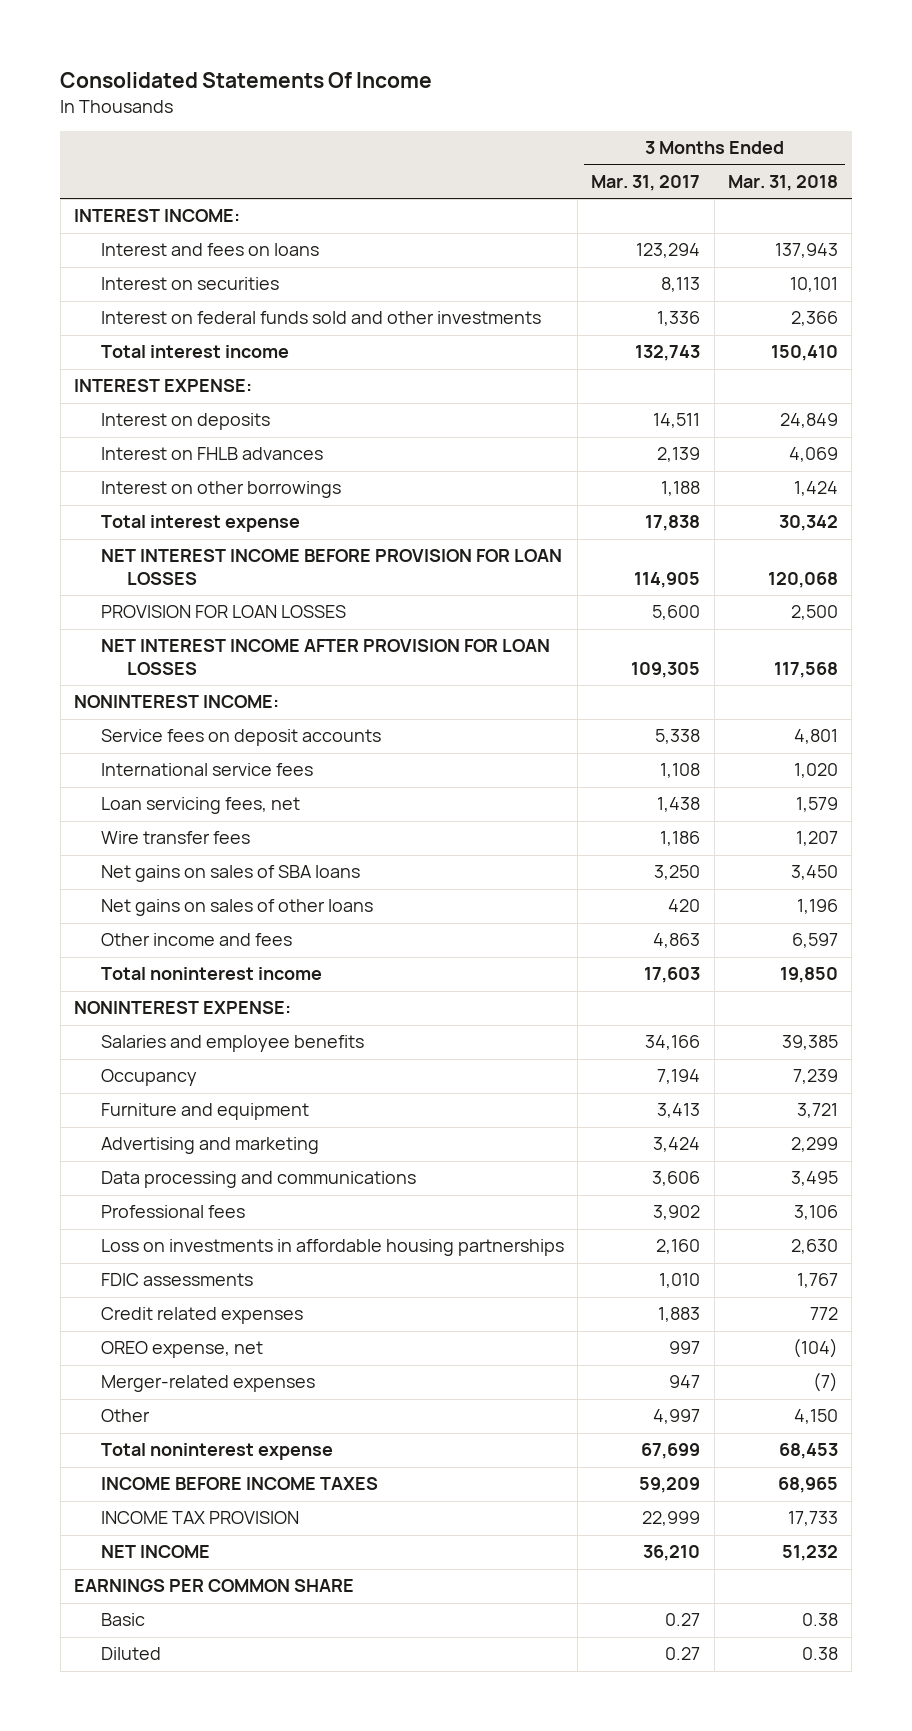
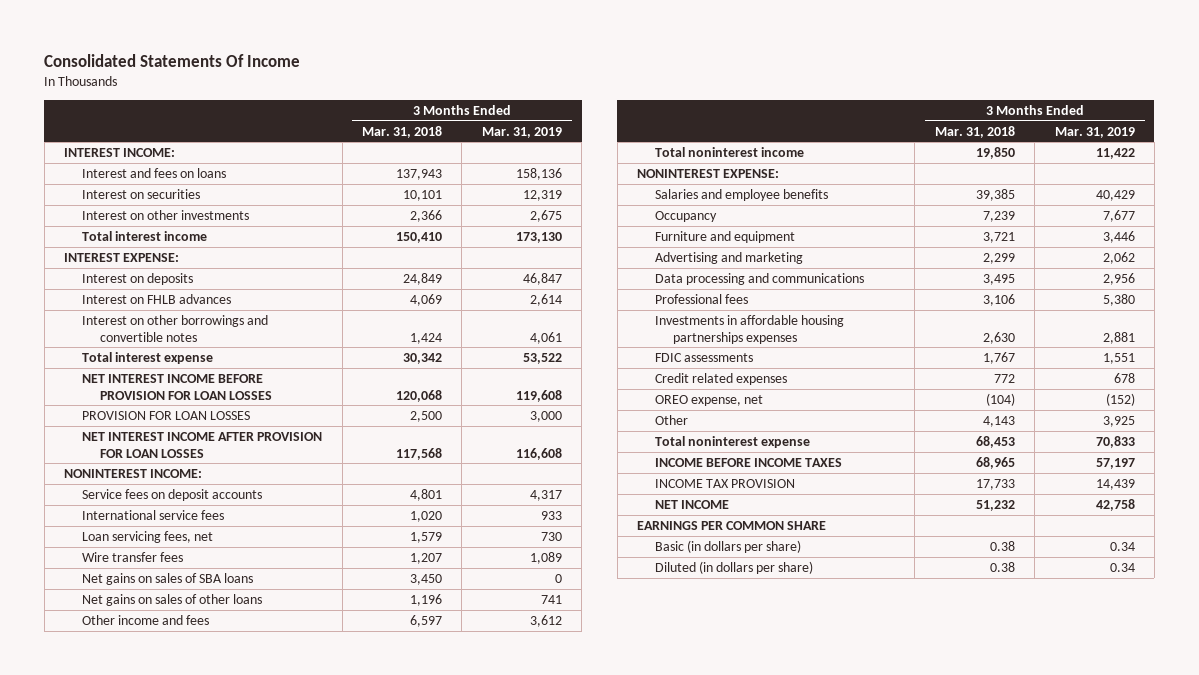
- | 3 Months Ended Mar. 31, 2017 | 3 Months Ended Mar. 31, 2018
+ | 3 Months Ended Mar. 31, 2018 | 3 Months Ended Mar. 31, 2019
- Interest on federal funds sold and other investments | 1,336 | 2,366
+ Interest on other investments | 2,366 | 2,675
- Interest on other borrowings | 1,188 | 1,424
+ Interest on other borrowings and convertible notes | 1,424 | 4,061
- Loss on investments in affordable housing partnerships | 2,160 | 2,630
+ Investments in affordable housing partnerships expenses | 2,630 | 2,881
- Merger-related expenses | 947 | (7)
- Other | 4,997 | 4,150
+ Other | 4,143 | 3,925
- Basic | 0.27 | 0.38
- Diluted | 0.27 | 0.38
+ Basic (in dollars per share) | 0.38 | 0.34
+ Diluted (in dollars per share) | 0.38 | 0.34

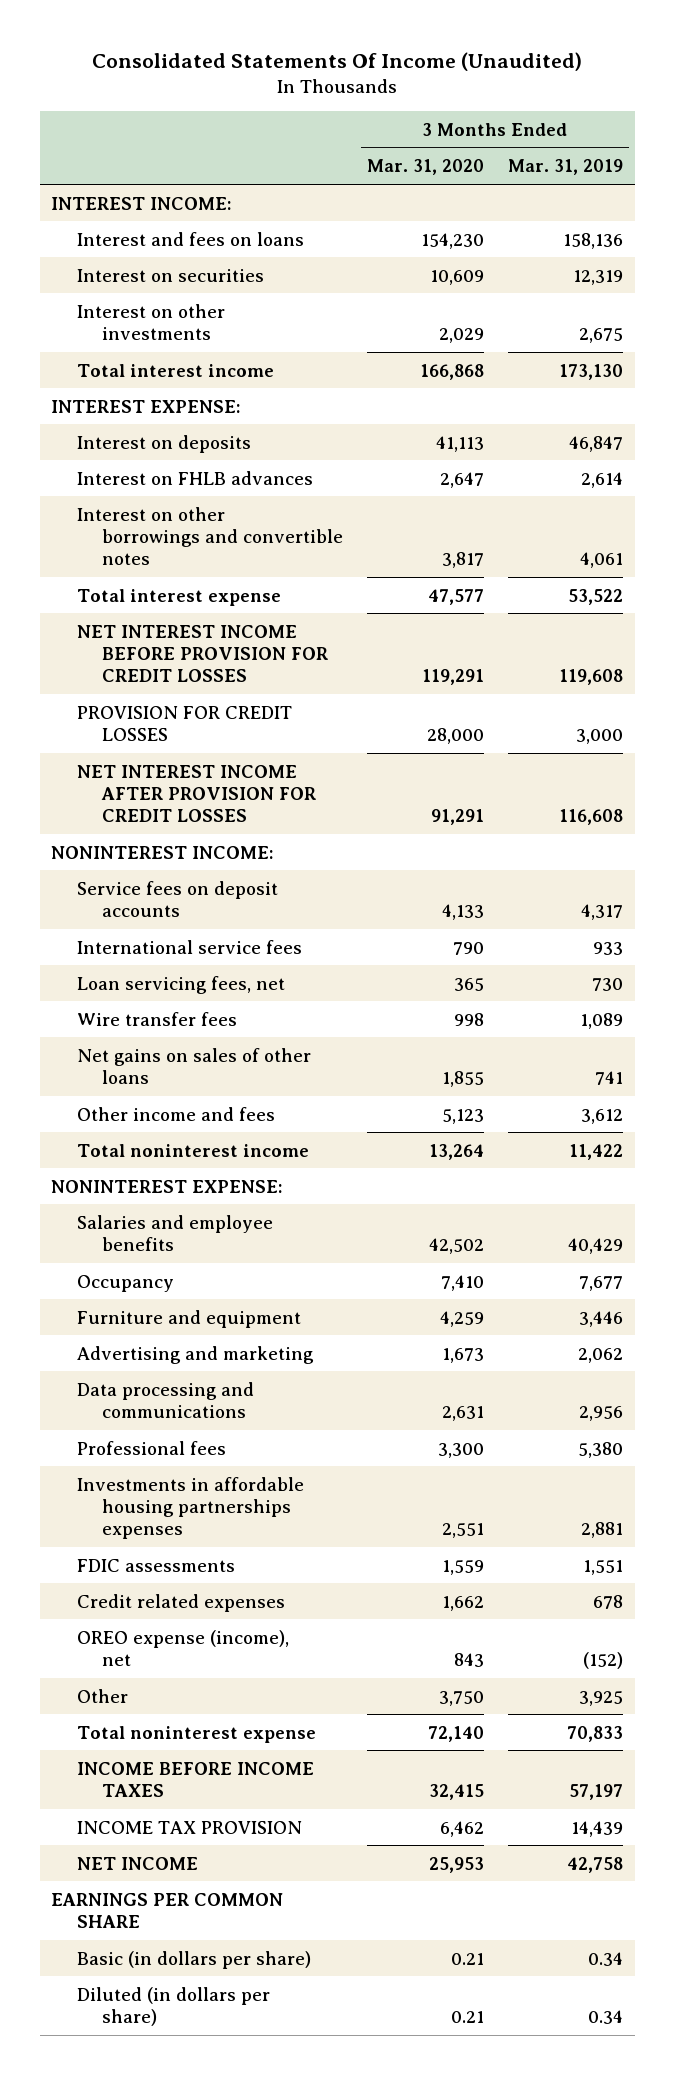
- Consolidated Statements Of Income
+ Consolidated Statements Of Income (Unaudited)
- | 3 Months Ended Mar. 31, 2018 | 3 Months Ended Mar. 31, 2019
+ | 3 Months Ended Mar. 31, 2020 | 3 Months Ended Mar. 31, 2019
- NET INTEREST INCOME BEFORE PROVISION FOR LOAN LOSSES | 120,068 | 119,608
- PROVISION FOR LOAN LOSSES | 2,500 | 3,000
- NET INTEREST INCOME AFTER PROVISION FOR LOAN LOSSES | 117,568 | 116,608
+ NET INTEREST INCOME BEFORE PROVISION FOR CREDIT LOSSES | 119,291 | 119,608
+ PROVISION FOR CREDIT LOSSES | 28,000 | 3,000
+ NET INTEREST INCOME AFTER PROVISION FOR CREDIT LOSSES | 91,291 | 116,608
- Net gains on sales of SBA loans | 3,450 | 0
- OREO expense, net | (104) | (152)
+ OREO expense (income), net | 843 | (152)

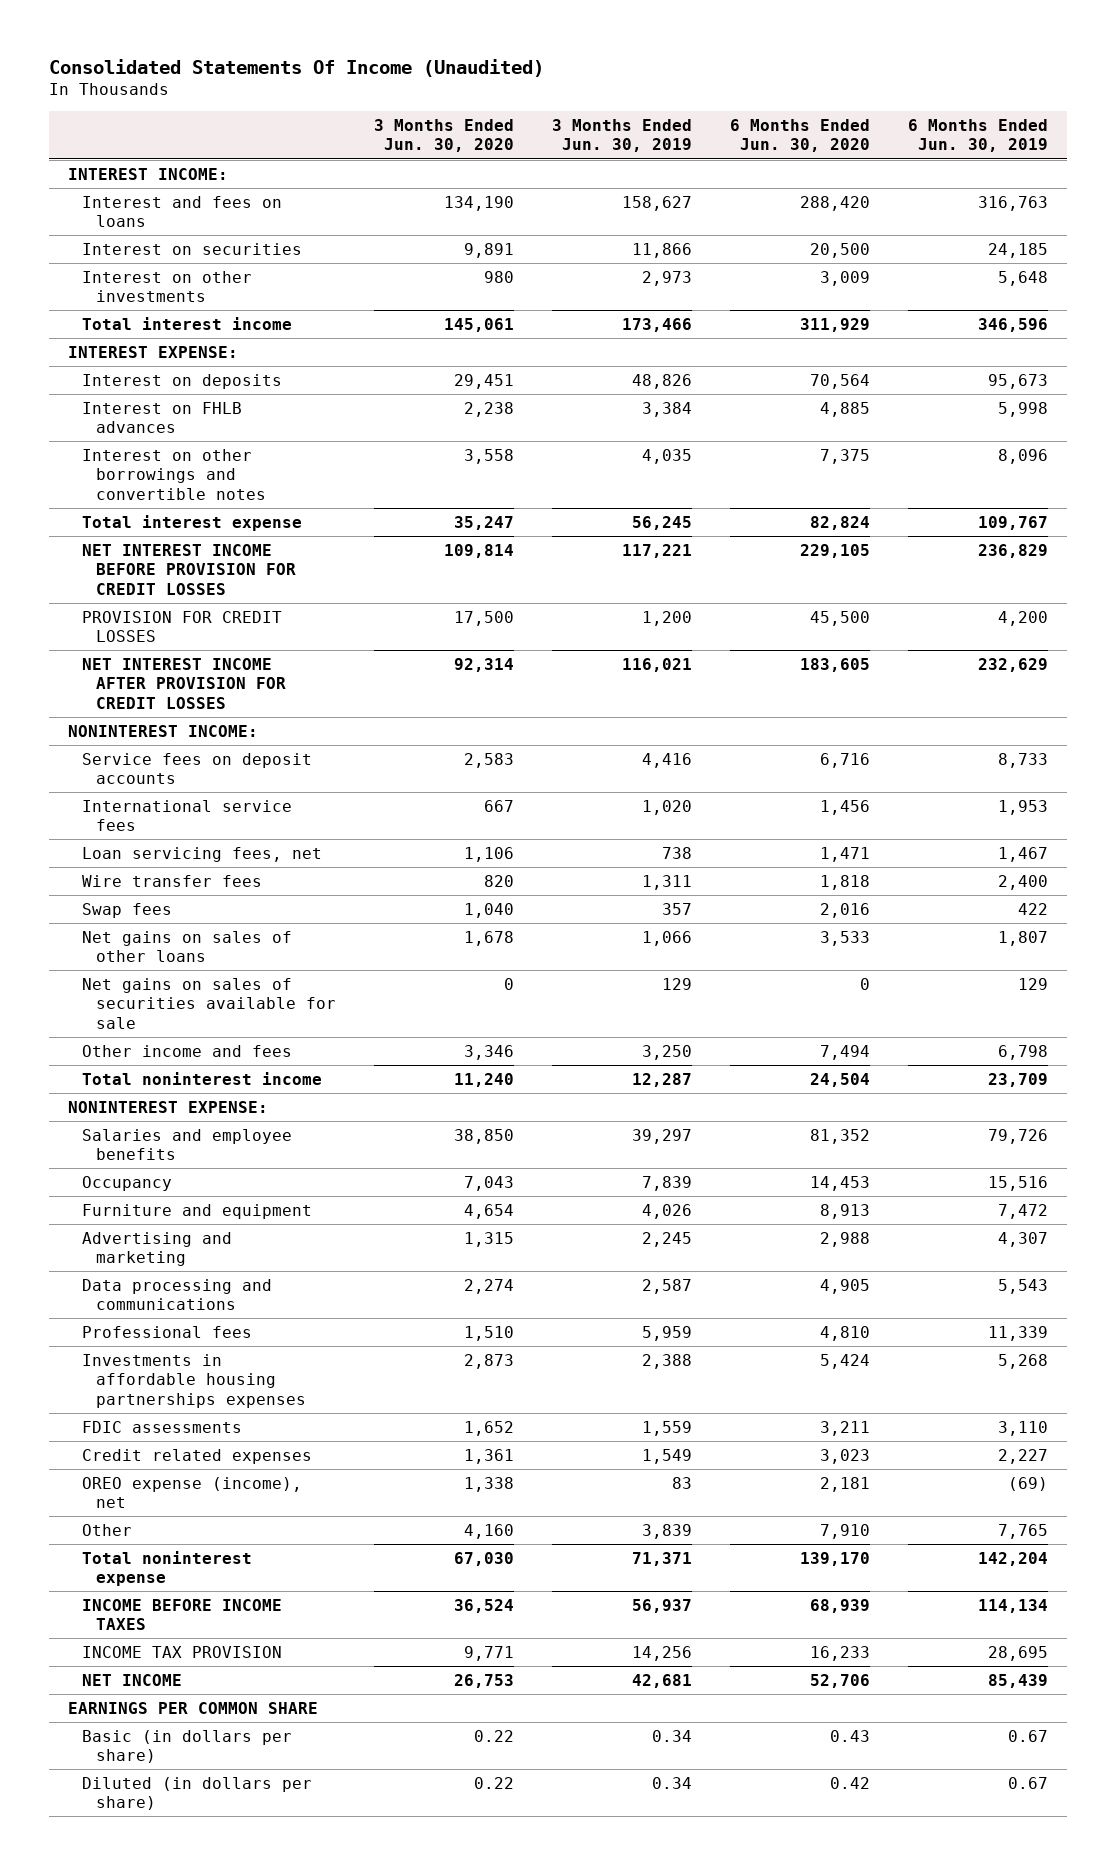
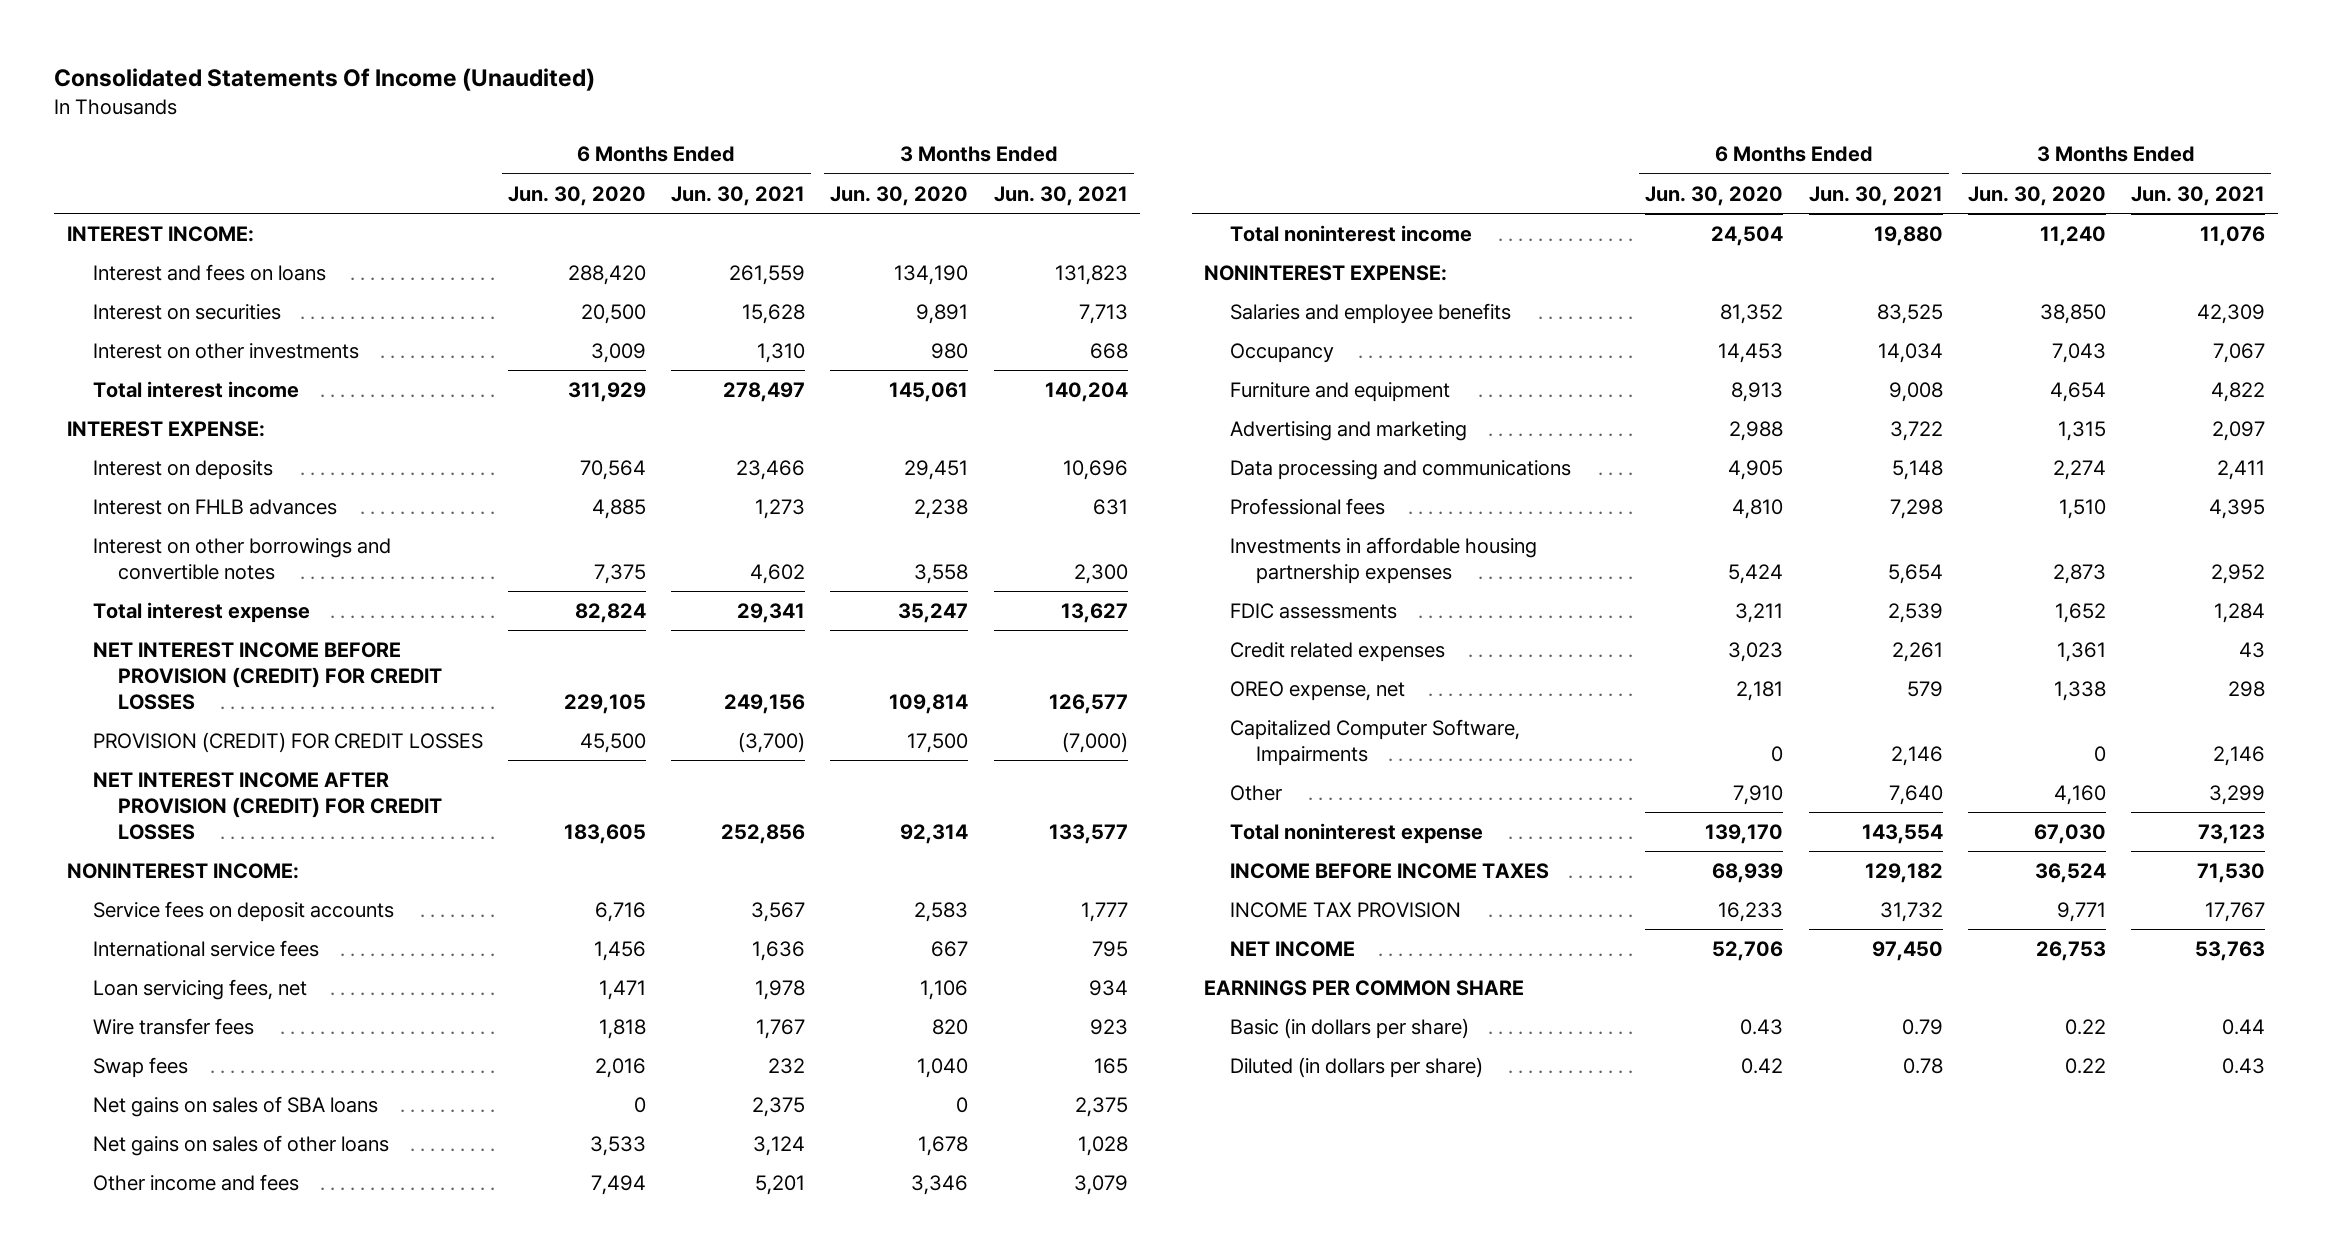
- | 3 Months Ended Jun. 30, 2020 | 3 Months Ended Jun. 30, 2019 | 6 Months Ended Jun. 30, 2020 | 6 Months Ended Jun. 30, 2019
+ | 6 Months Ended Jun. 30, 2020 | 6 Months Ended Jun. 30, 2021 | 3 Months Ended Jun. 30, 2020 | 3 Months Ended Jun. 30, 2021
- NET INTEREST INCOME BEFORE PROVISION FOR CREDIT LOSSES | 109,814 | 117,221 | 229,105 | 236,829
- PROVISION FOR CREDIT LOSSES | 17,500 | 1,200 | 45,500 | 4,200
- NET INTEREST INCOME AFTER PROVISION FOR CREDIT LOSSES | 92,314 | 116,021 | 183,605 | 232,629
+ NET INTEREST INCOME BEFORE PROVISION (CREDIT) FOR CREDIT LOSSES | 229,105 | 249,156 | 109,814 | 126,577
+ PROVISION (CREDIT) FOR CREDIT LOSSES | 45,500 | (3,700) | 17,500 | (7,000)
+ NET INTEREST INCOME AFTER PROVISION (CREDIT) FOR CREDIT LOSSES | 183,605 | 252,856 | 92,314 | 133,577
+ Net gains on sales of SBA loans | 0 | 2,375 | 0 | 2,375
- Net gains on sales of securities available for sale | 0 | 129 | 0 | 129
- Investments in affordable housing partnerships expenses | 2,873 | 2,388 | 5,424 | 5,268
+ Investments in affordable housing partnership expenses | 5,424 | 5,654 | 2,873 | 2,952
- OREO expense (income), net | 1,338 | 83 | 2,181 | (69)
+ OREO expense, net | 2,181 | 579 | 1,338 | 298
+ Capitalized Computer Software, Impairments | 0 | 2,146 | 0 | 2,146

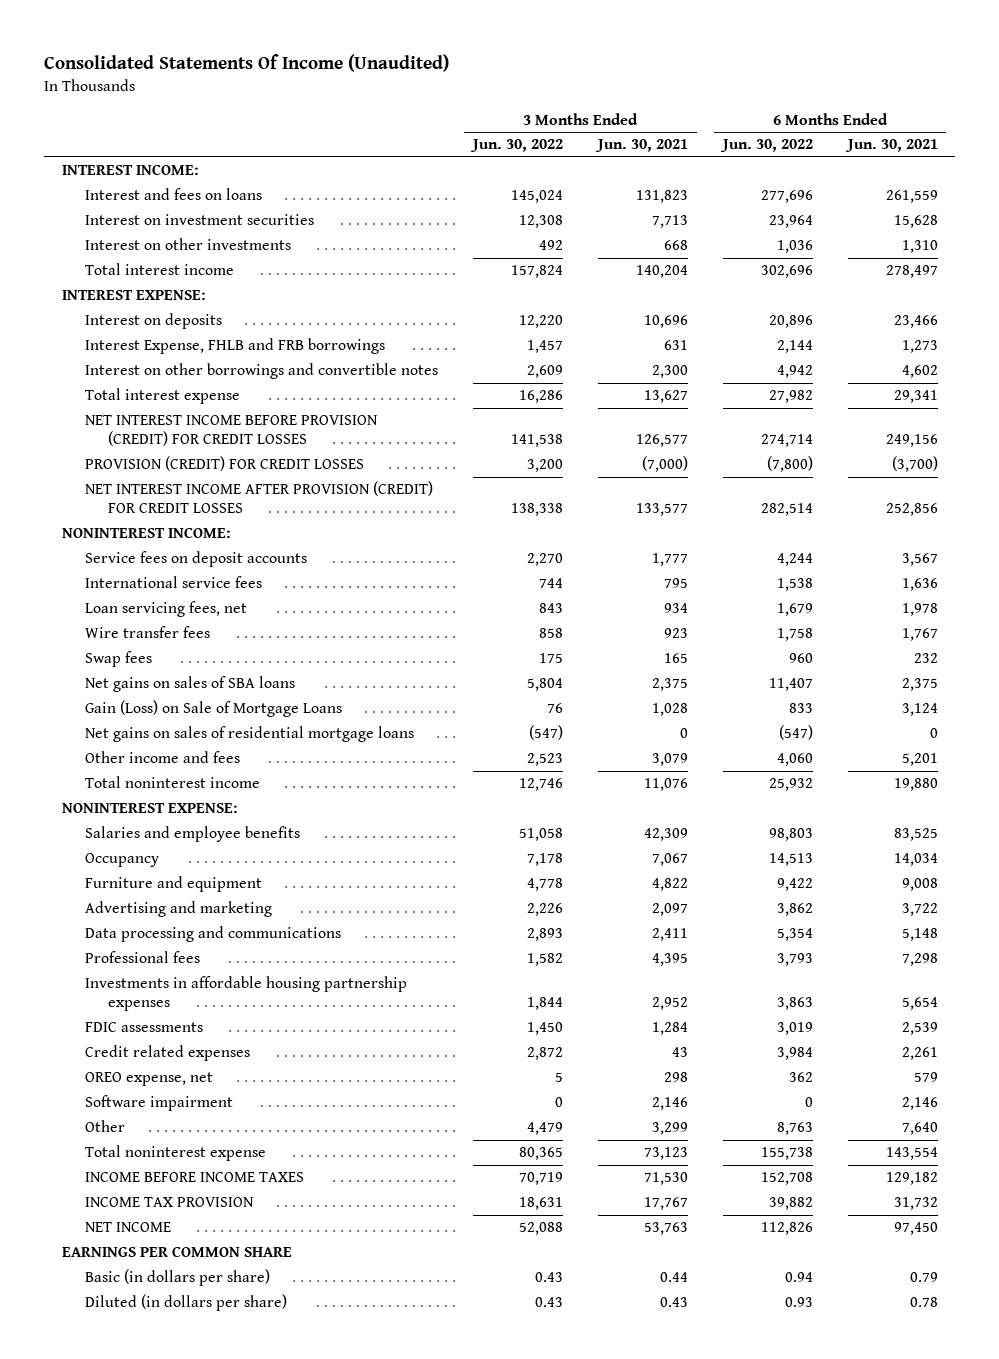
- | 6 Months Ended Jun. 30, 2020 | 6 Months Ended Jun. 30, 2021 | 3 Months Ended Jun. 30, 2020 | 3 Months Ended Jun. 30, 2021
+ | 3 Months Ended Jun. 30, 2022 | 3 Months Ended Jun. 30, 2021 | 6 Months Ended Jun. 30, 2022 | 6 Months Ended Jun. 30, 2021
- Interest on securities | 20,500 | 15,628 | 9,891 | 7,713
+ Interest on investment securities | 12,308 | 7,713 | 23,964 | 15,628
- Interest on FHLB advances | 4,885 | 1,273 | 2,238 | 631
+ Interest Expense, FHLB and FRB borrowings | 1,457 | 631 | 2,144 | 1,273
- Net gains on sales of other loans | 3,533 | 3,124 | 1,678 | 1,028
+ Gain (Loss) on Sale of Mortgage Loans | 76 | 1,028 | 833 | 3,124
+ Net gains on sales of residential mortgage loans | (547) | 0 | (547) | 0
- Capitalized Computer Software, Impairments | 0 | 2,146 | 0 | 2,146
+ Software impairment | 0 | 2,146 | 0 | 2,146

